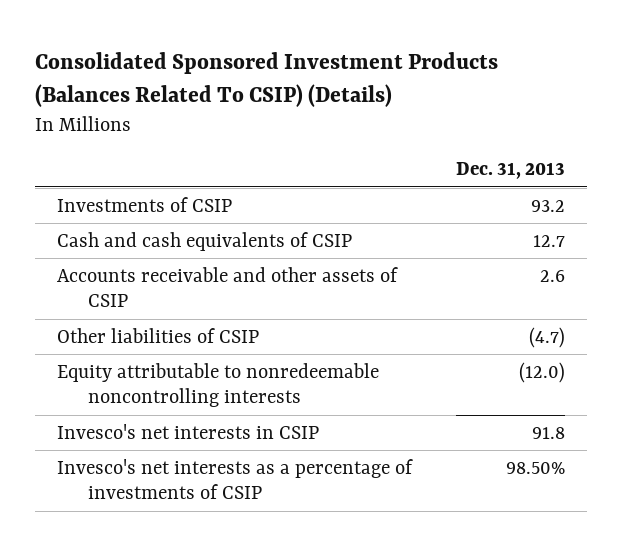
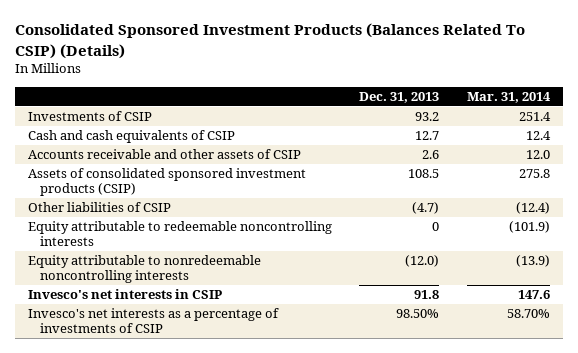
- | Dec. 31, 2013
+ | Dec. 31, 2013 | Mar. 31, 2014
+ Assets of consolidated sponsored investment products (CSIP) | 108.5 | 275.8
+ Equity attributable to redeemable noncontrolling interests | 0 | (101.9)

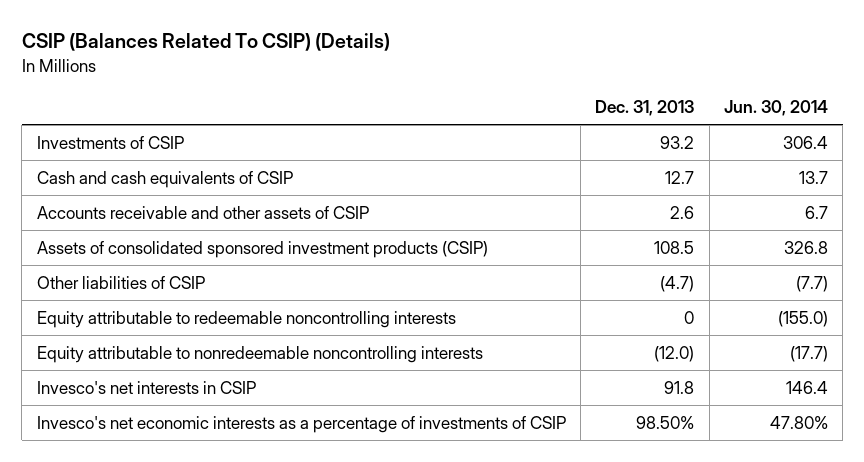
- Consolidated Sponsored Investment Products (Balances Related To CSIP) (Details)
+ CSIP (Balances Related To CSIP) (Details)
- | Dec. 31, 2013 | Mar. 31, 2014
+ | Dec. 31, 2013 | Jun. 30, 2014
- Invesco's net interests as a percentage of investments of CSIP | 98.50% | 58.70%
+ Invesco's net economic interests as a percentage of investments of CSIP | 98.50% | 47.80%

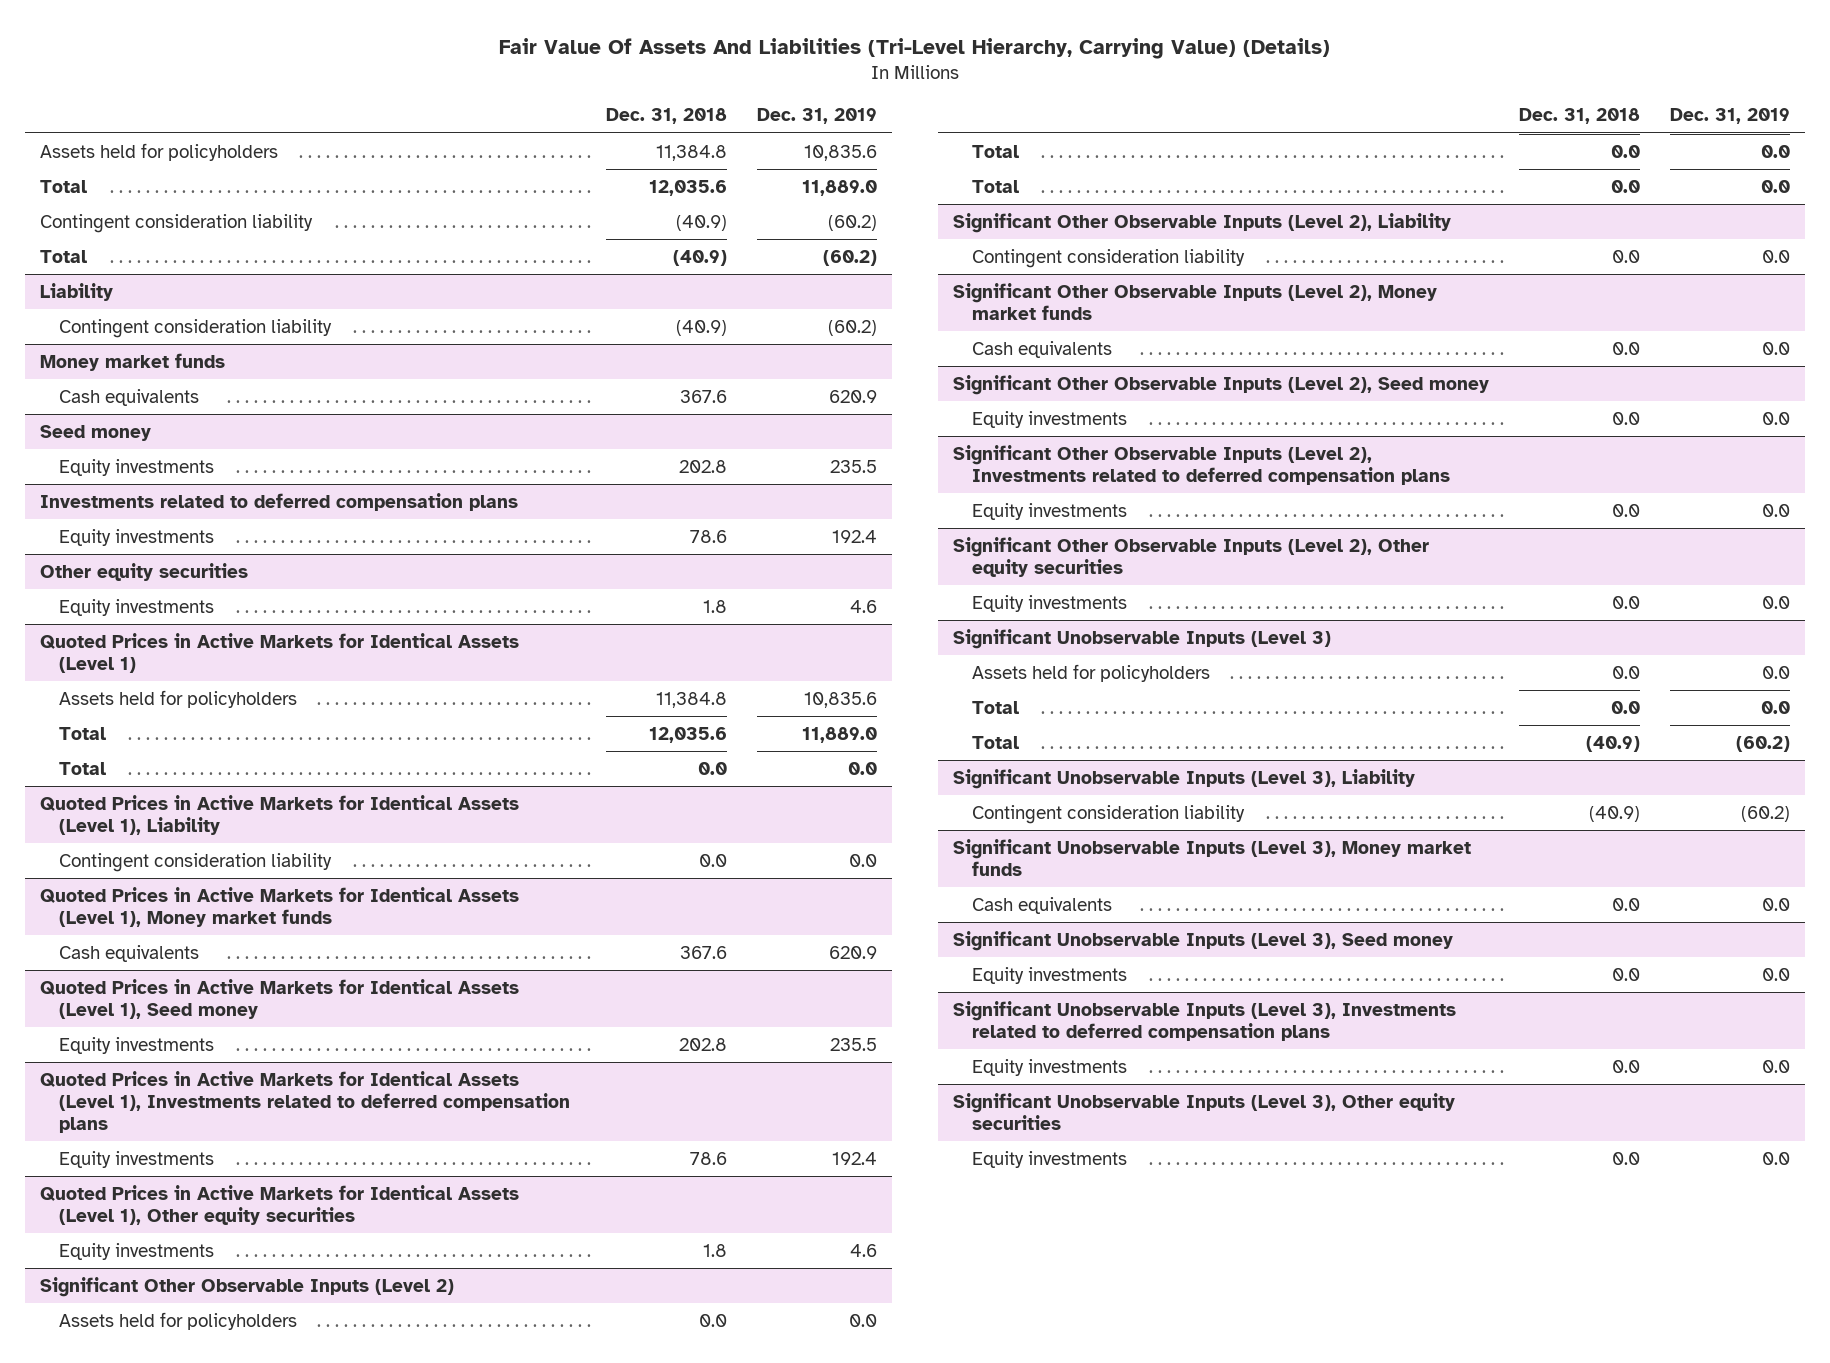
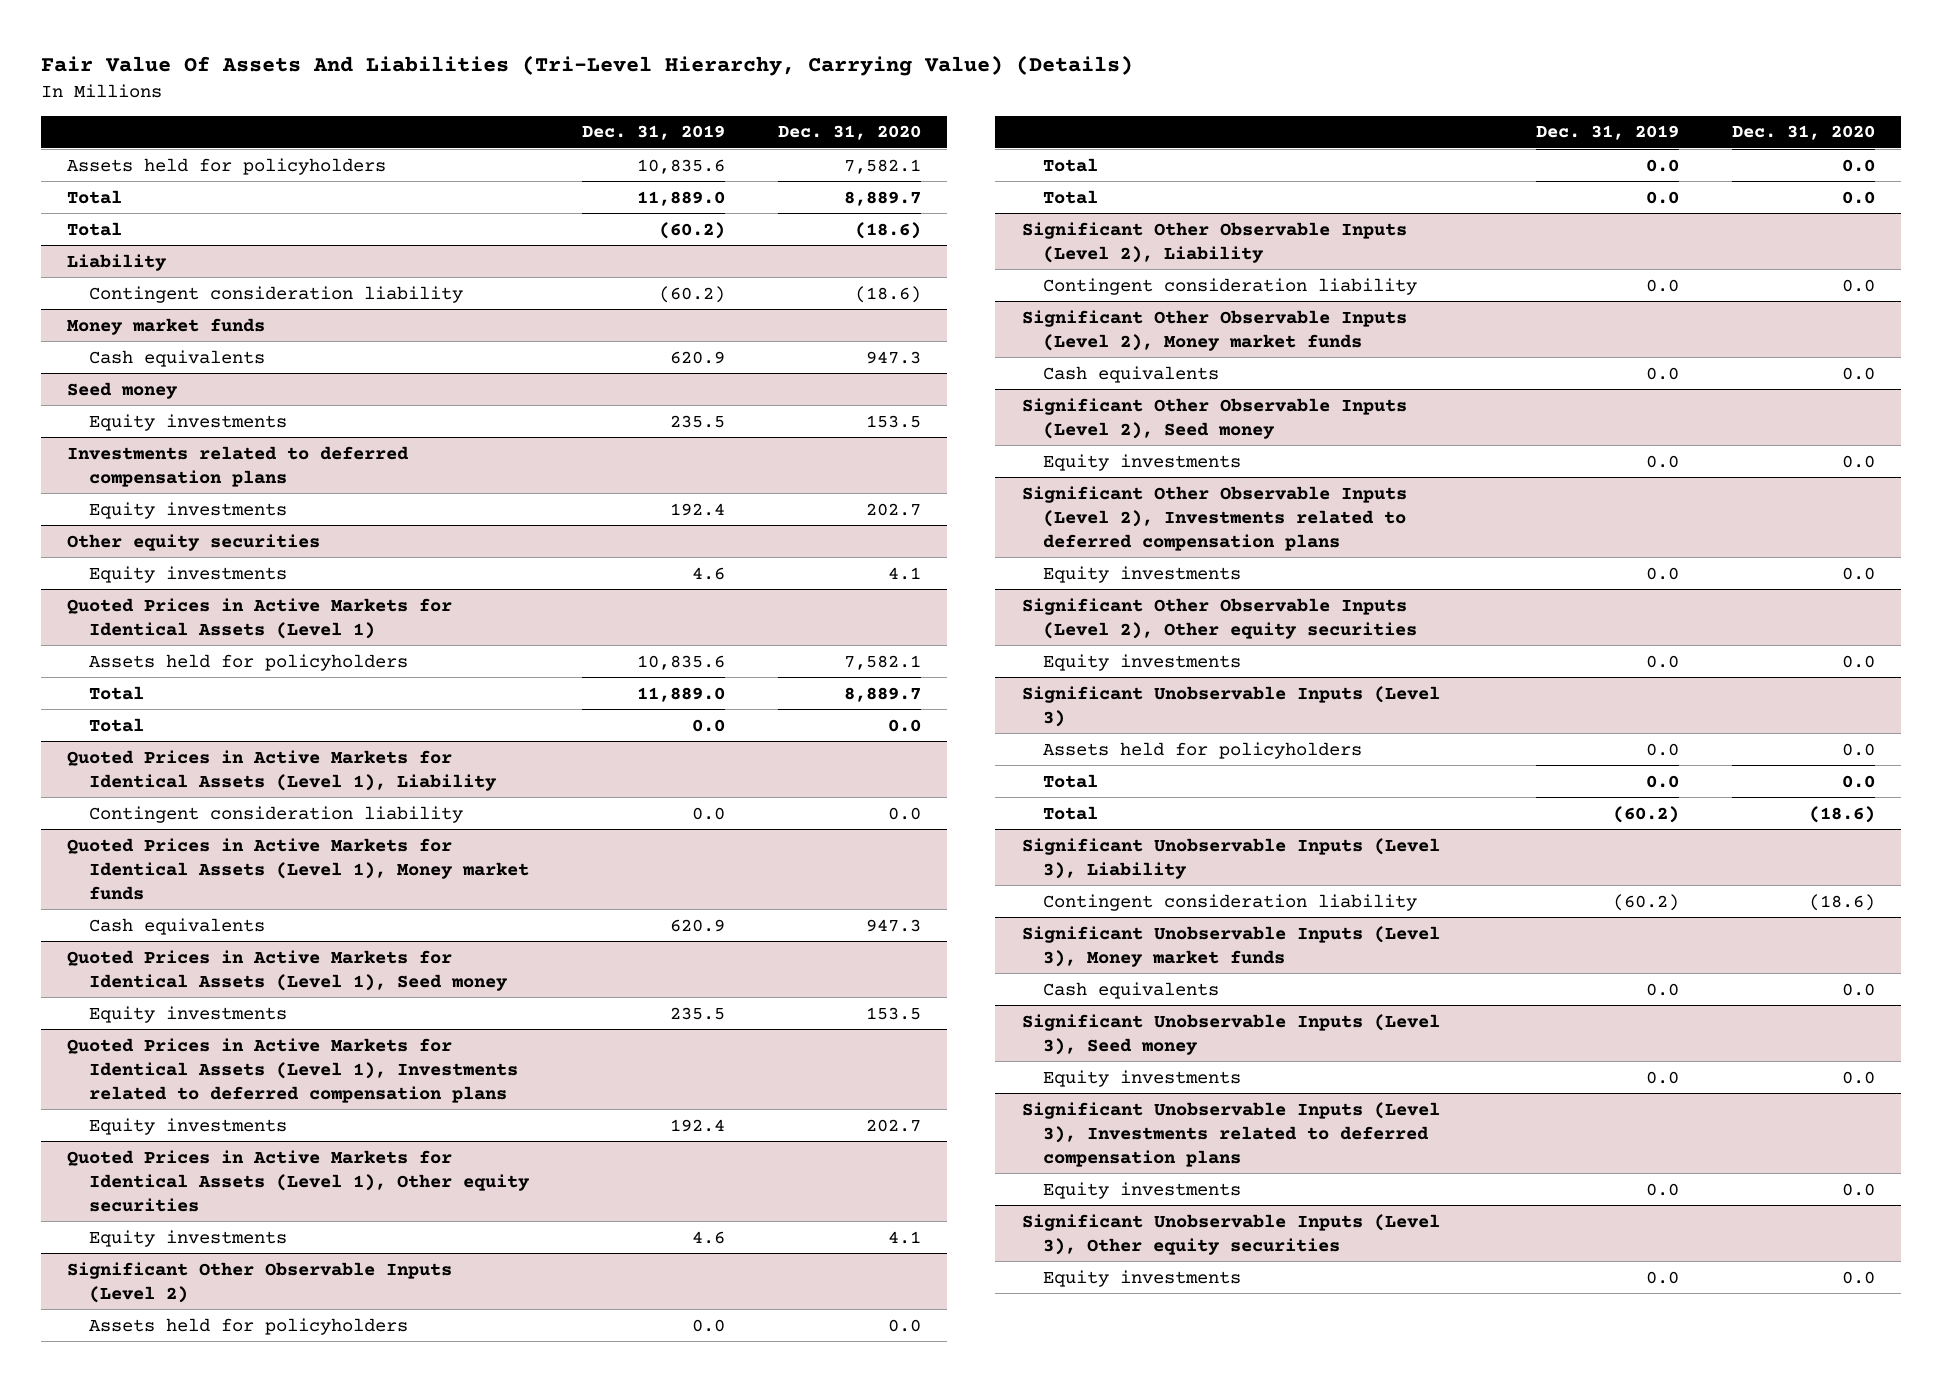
- | Dec. 31, 2018 | Dec. 31, 2019
+ | Dec. 31, 2019 | Dec. 31, 2020
- Contingent consideration liability | (40.9) | (60.2)

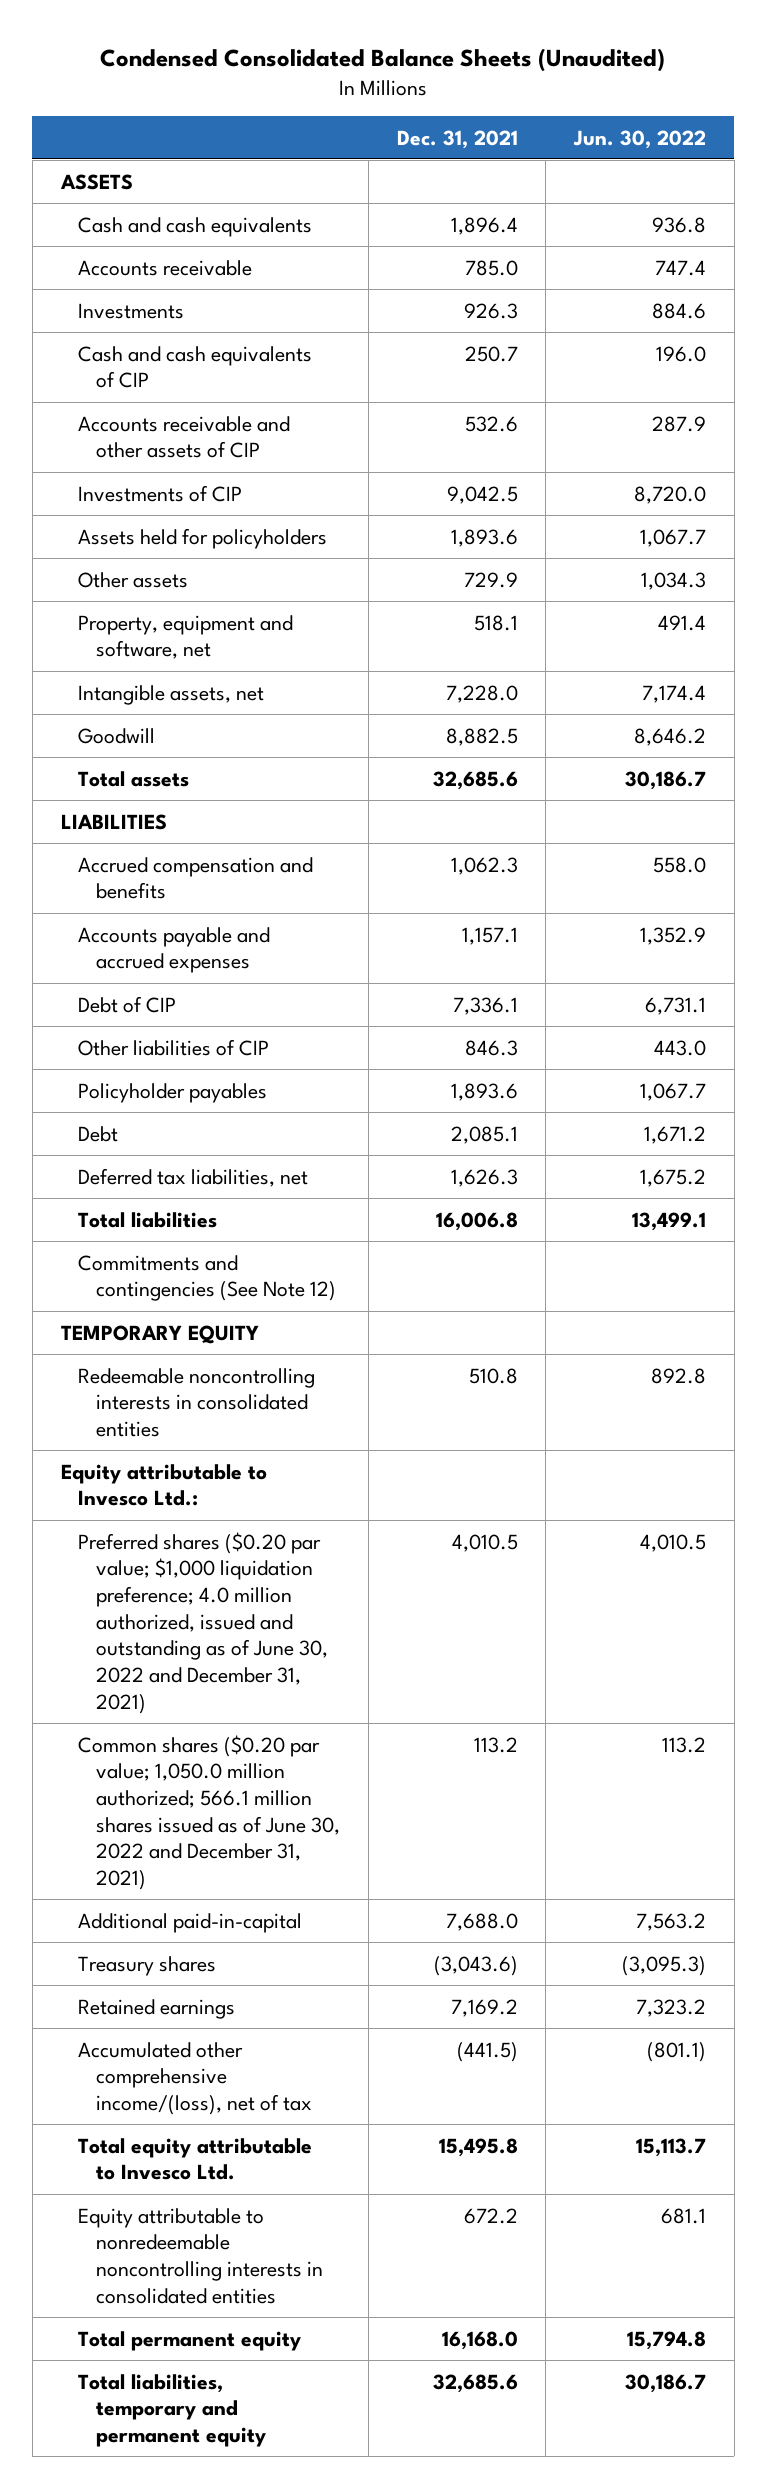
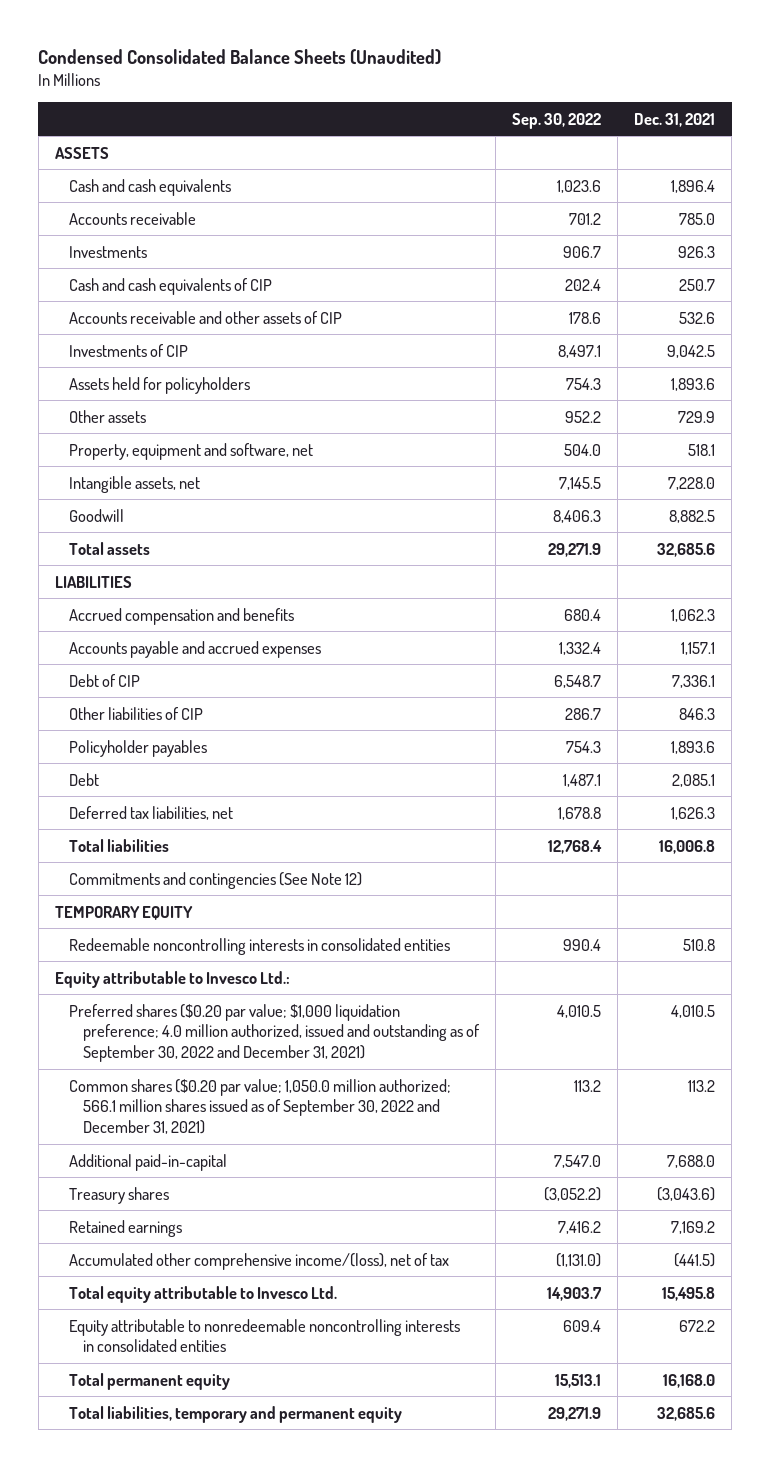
- | Dec. 31, 2021 | Jun. 30, 2022
+ | Sep. 30, 2022 | Dec. 31, 2021
- Preferred shares ($0.20 par value; $1,000 liquidation preference; 4.0 million authorized, issued and outstanding as of June 30, 2022 and December 31, 2021) | 4,010.5 | 4,010.5
- Common shares ($0.20 par value; 1,050.0 million authorized; 566.1 million shares issued as of June 30, 2022 and December 31, 2021) | 113.2 | 113.2
+ Preferred shares ($0.20 par value; $1,000 liquidation preference; 4.0 million authorized, issued and outstanding as of September 30, 2022 and December 31, 2021) | 4,010.5 | 4,010.5
+ Common shares ($0.20 par value; 1,050.0 million authorized; 566.1 million shares issued as of September 30, 2022 and December 31, 2021) | 113.2 | 113.2

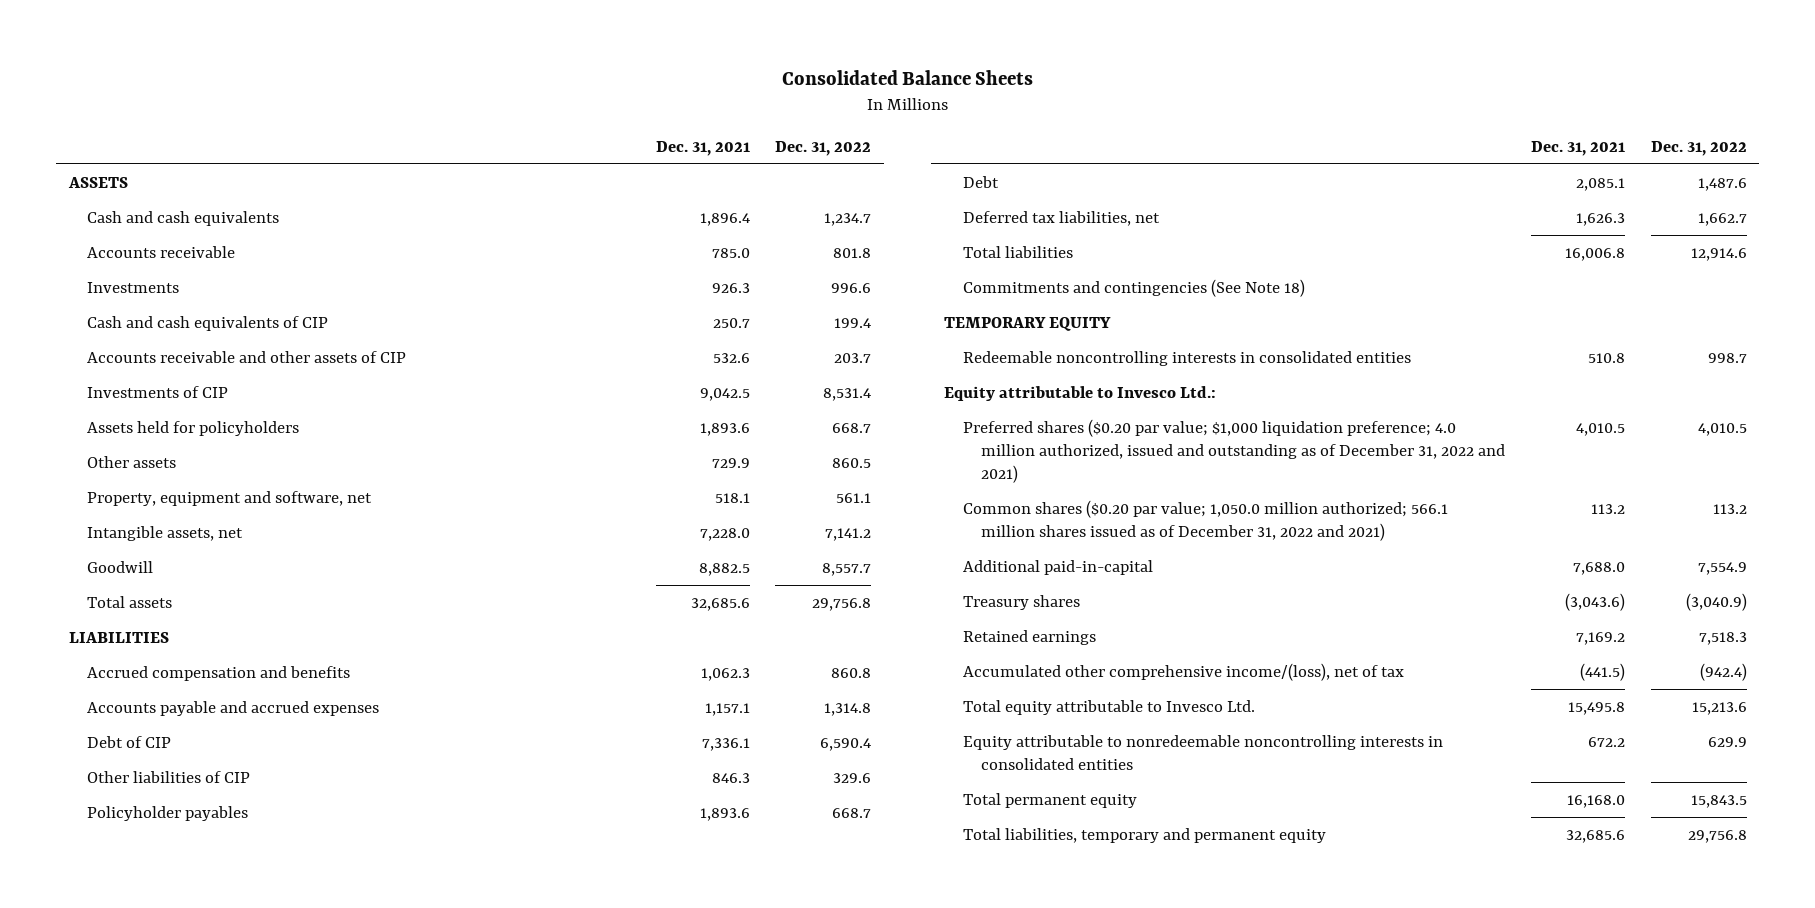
- Condensed Consolidated Balance Sheets (Unaudited)
+ Consolidated Balance Sheets
- | Sep. 30, 2022 | Dec. 31, 2021
+ | Dec. 31, 2021 | Dec. 31, 2022
- Commitments and contingencies (See Note 12)
+ Commitments and contingencies (See Note 18)
- Preferred shares ($0.20 par value; $1,000 liquidation preference; 4.0 million authorized, issued and outstanding as of September 30, 2022 and December 31, 2021) | 4,010.5 | 4,010.5
- Common shares ($0.20 par value; 1,050.0 million authorized; 566.1 million shares issued as of September 30, 2022 and December 31, 2021) | 113.2 | 113.2
+ Preferred shares ($0.20 par value; $1,000 liquidation preference; 4.0 million authorized, issued and outstanding as of December 31, 2022 and 2021) | 4,010.5 | 4,010.5
+ Common shares ($0.20 par value; 1,050.0 million authorized; 566.1 million shares issued as of December 31, 2022 and 2021) | 113.2 | 113.2

